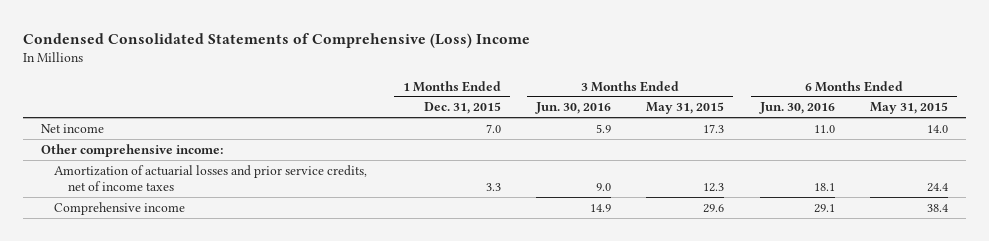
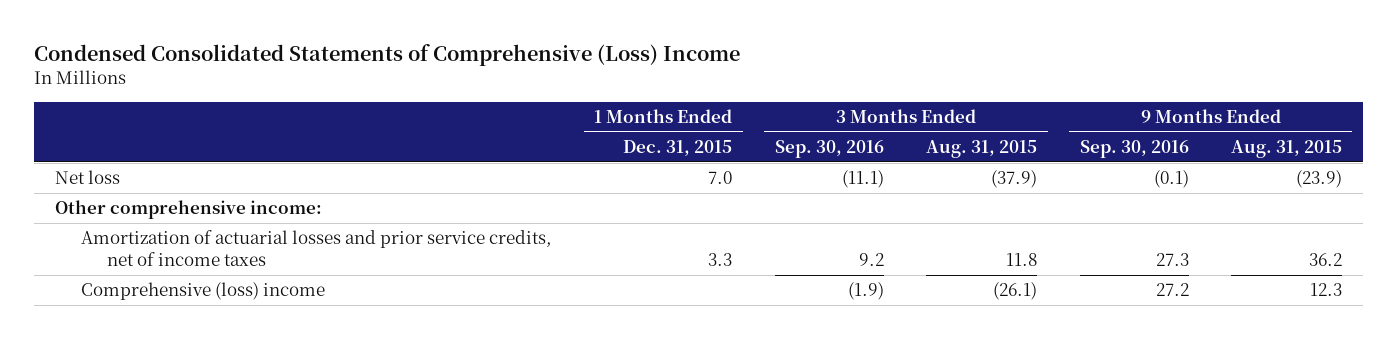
- | 1 Months Ended Dec. 31, 2015 | 3 Months Ended Jun. 30, 2016 | 3 Months Ended May 31, 2015 | 6 Months Ended Jun. 30, 2016 | 6 Months Ended May 31, 2015
+ | 1 Months Ended Dec. 31, 2015 | 3 Months Ended Sep. 30, 2016 | 3 Months Ended Aug. 31, 2015 | 9 Months Ended Sep. 30, 2016 | 9 Months Ended Aug. 31, 2015
- Net income | 7.0 | 5.9 | 17.3 | 11.0 | 14.0
+ Net loss | 7.0 | (11.1) | (37.9) | (0.1) | (23.9)
- Comprehensive income | | 14.9 | 29.6 | 29.1 | 38.4
+ Comprehensive (loss) income | | (1.9) | (26.1) | 27.2 | 12.3

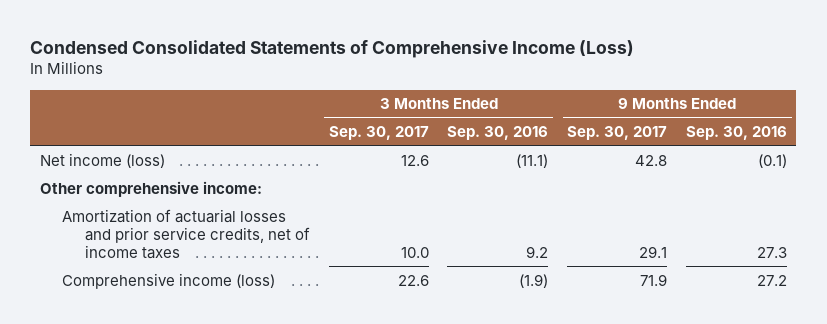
- Condensed Consolidated Statements of Comprehensive (Loss) Income
+ Condensed Consolidated Statements of Comprehensive Income (Loss)
- | 1 Months Ended Dec. 31, 2015 | 3 Months Ended Sep. 30, 2016 | 3 Months Ended Aug. 31, 2015 | 9 Months Ended Sep. 30, 2016 | 9 Months Ended Aug. 31, 2015
+ | 3 Months Ended Sep. 30, 2017 | 3 Months Ended Sep. 30, 2016 | 9 Months Ended Sep. 30, 2017 | 9 Months Ended Sep. 30, 2016
- Net loss | 7.0 | (11.1) | (37.9) | (0.1) | (23.9)
+ Net income (loss) | 12.6 | (11.1) | 42.8 | (0.1)
- Comprehensive (loss) income | | (1.9) | (26.1) | 27.2 | 12.3
+ Comprehensive income (loss) | 22.6 | (1.9) | 71.9 | 27.2

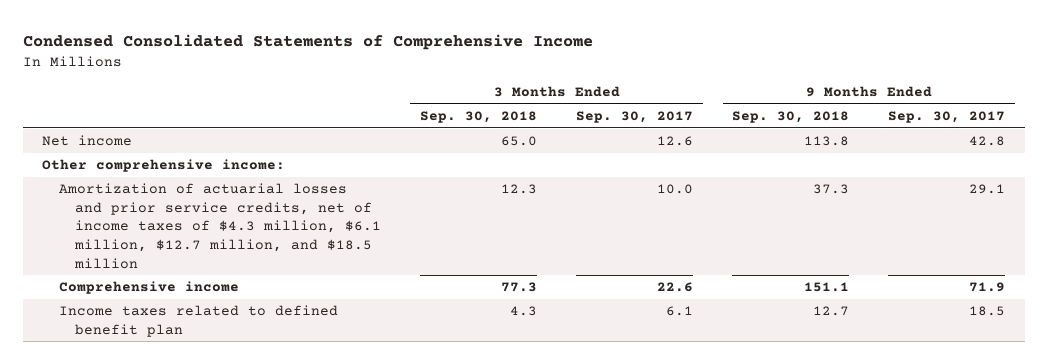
- Condensed Consolidated Statements of Comprehensive Income (Loss)
+ Condensed Consolidated Statements of Comprehensive Income
- | 3 Months Ended Sep. 30, 2017 | 3 Months Ended Sep. 30, 2016 | 9 Months Ended Sep. 30, 2017 | 9 Months Ended Sep. 30, 2016
+ | 3 Months Ended Sep. 30, 2018 | 3 Months Ended Sep. 30, 2017 | 9 Months Ended Sep. 30, 2018 | 9 Months Ended Sep. 30, 2017
- Net income (loss) | 12.6 | (11.1) | 42.8 | (0.1)
+ Net income | 65.0 | 12.6 | 113.8 | 42.8
- Amortization of actuarial losses and prior service credits, net of income taxes | 10.0 | 9.2 | 29.1 | 27.3
- Comprehensive income (loss) | 22.6 | (1.9) | 71.9 | 27.2
+ Amortization of actuarial losses and prior service credits, net of income taxes of $4.3 million, $6.1 million, $12.7 million, and $18.5 million | 12.3 | 10.0 | 37.3 | 29.1
+ Comprehensive income | 77.3 | 22.6 | 151.1 | 71.9
+ Income taxes related to defined benefit plan | 4.3 | 6.1 | 12.7 | 18.5

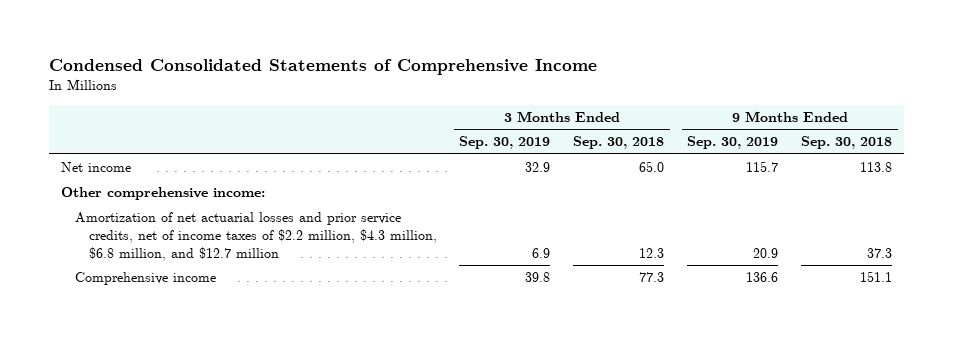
- | 3 Months Ended Sep. 30, 2018 | 3 Months Ended Sep. 30, 2017 | 9 Months Ended Sep. 30, 2018 | 9 Months Ended Sep. 30, 2017
+ | 3 Months Ended Sep. 30, 2019 | 3 Months Ended Sep. 30, 2018 | 9 Months Ended Sep. 30, 2019 | 9 Months Ended Sep. 30, 2018
- Amortization of actuarial losses and prior service credits, net of income taxes of $4.3 million, $6.1 million, $12.7 million, and $18.5 million | 12.3 | 10.0 | 37.3 | 29.1
+ Amortization of net actuarial losses and prior service credits, net of income taxes of $2.2 million, $4.3 million, $6.8 million, and $12.7 million | 6.9 | 12.3 | 20.9 | 37.3
- Income taxes related to defined benefit plan | 4.3 | 6.1 | 12.7 | 18.5

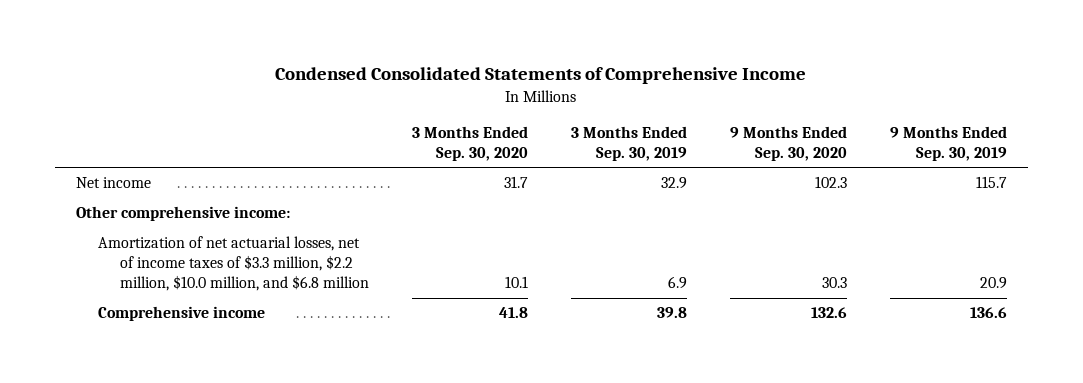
- | 3 Months Ended Sep. 30, 2019 | 3 Months Ended Sep. 30, 2018 | 9 Months Ended Sep. 30, 2019 | 9 Months Ended Sep. 30, 2018
+ | 3 Months Ended Sep. 30, 2020 | 3 Months Ended Sep. 30, 2019 | 9 Months Ended Sep. 30, 2020 | 9 Months Ended Sep. 30, 2019
- Amortization of net actuarial losses and prior service credits, net of income taxes of $2.2 million, $4.3 million, $6.8 million, and $12.7 million | 6.9 | 12.3 | 20.9 | 37.3
+ Amortization of net actuarial losses, net of income taxes of $3.3 million, $2.2 million, $10.0 million, and $6.8 million | 10.1 | 6.9 | 30.3 | 20.9

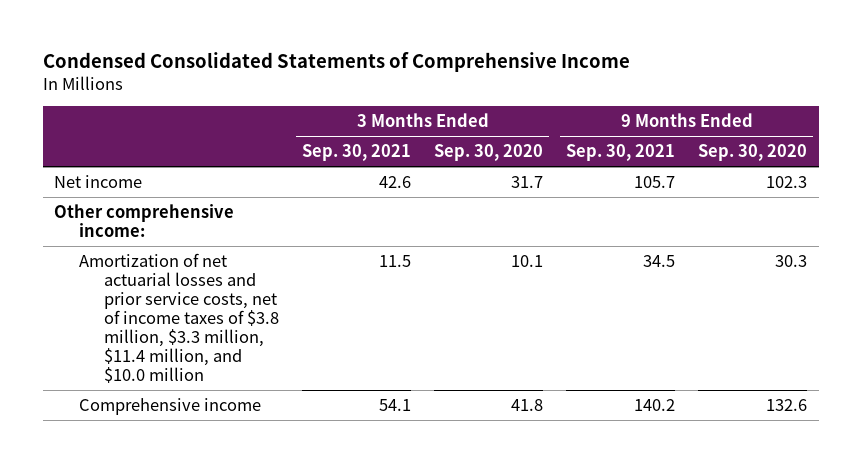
- | 3 Months Ended Sep. 30, 2020 | 3 Months Ended Sep. 30, 2019 | 9 Months Ended Sep. 30, 2020 | 9 Months Ended Sep. 30, 2019
+ | 3 Months Ended Sep. 30, 2021 | 3 Months Ended Sep. 30, 2020 | 9 Months Ended Sep. 30, 2021 | 9 Months Ended Sep. 30, 2020
- Amortization of net actuarial losses, net of income taxes of $3.3 million, $2.2 million, $10.0 million, and $6.8 million | 10.1 | 6.9 | 30.3 | 20.9
+ Amortization of net actuarial losses and prior service costs, net of income taxes of $3.8 million, $3.3 million, $11.4 million, and $10.0 million | 11.5 | 10.1 | 34.5 | 30.3

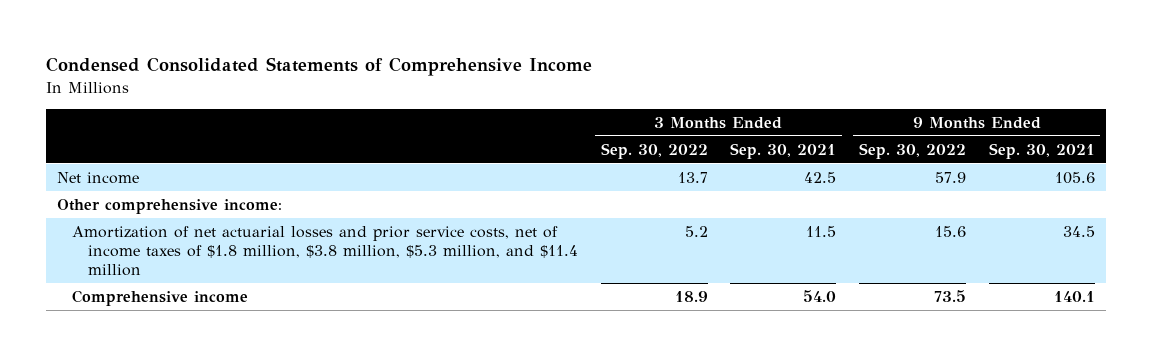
- | 3 Months Ended Sep. 30, 2021 | 3 Months Ended Sep. 30, 2020 | 9 Months Ended Sep. 30, 2021 | 9 Months Ended Sep. 30, 2020
+ | 3 Months Ended Sep. 30, 2022 | 3 Months Ended Sep. 30, 2021 | 9 Months Ended Sep. 30, 2022 | 9 Months Ended Sep. 30, 2021
- Net income | 42.6 | 31.7 | 105.7 | 102.3
+ Net income | 13.7 | 42.5 | 57.9 | 105.6
- Amortization of net actuarial losses and prior service costs, net of income taxes of $3.8 million, $3.3 million, $11.4 million, and $10.0 million | 11.5 | 10.1 | 34.5 | 30.3
- Comprehensive income | 54.1 | 41.8 | 140.2 | 132.6
+ Amortization of net actuarial losses and prior service costs, net of income taxes of $1.8 million, $3.8 million, $5.3 million, and $11.4 million | 5.2 | 11.5 | 15.6 | 34.5
+ Comprehensive income | 18.9 | 54.0 | 73.5 | 140.1

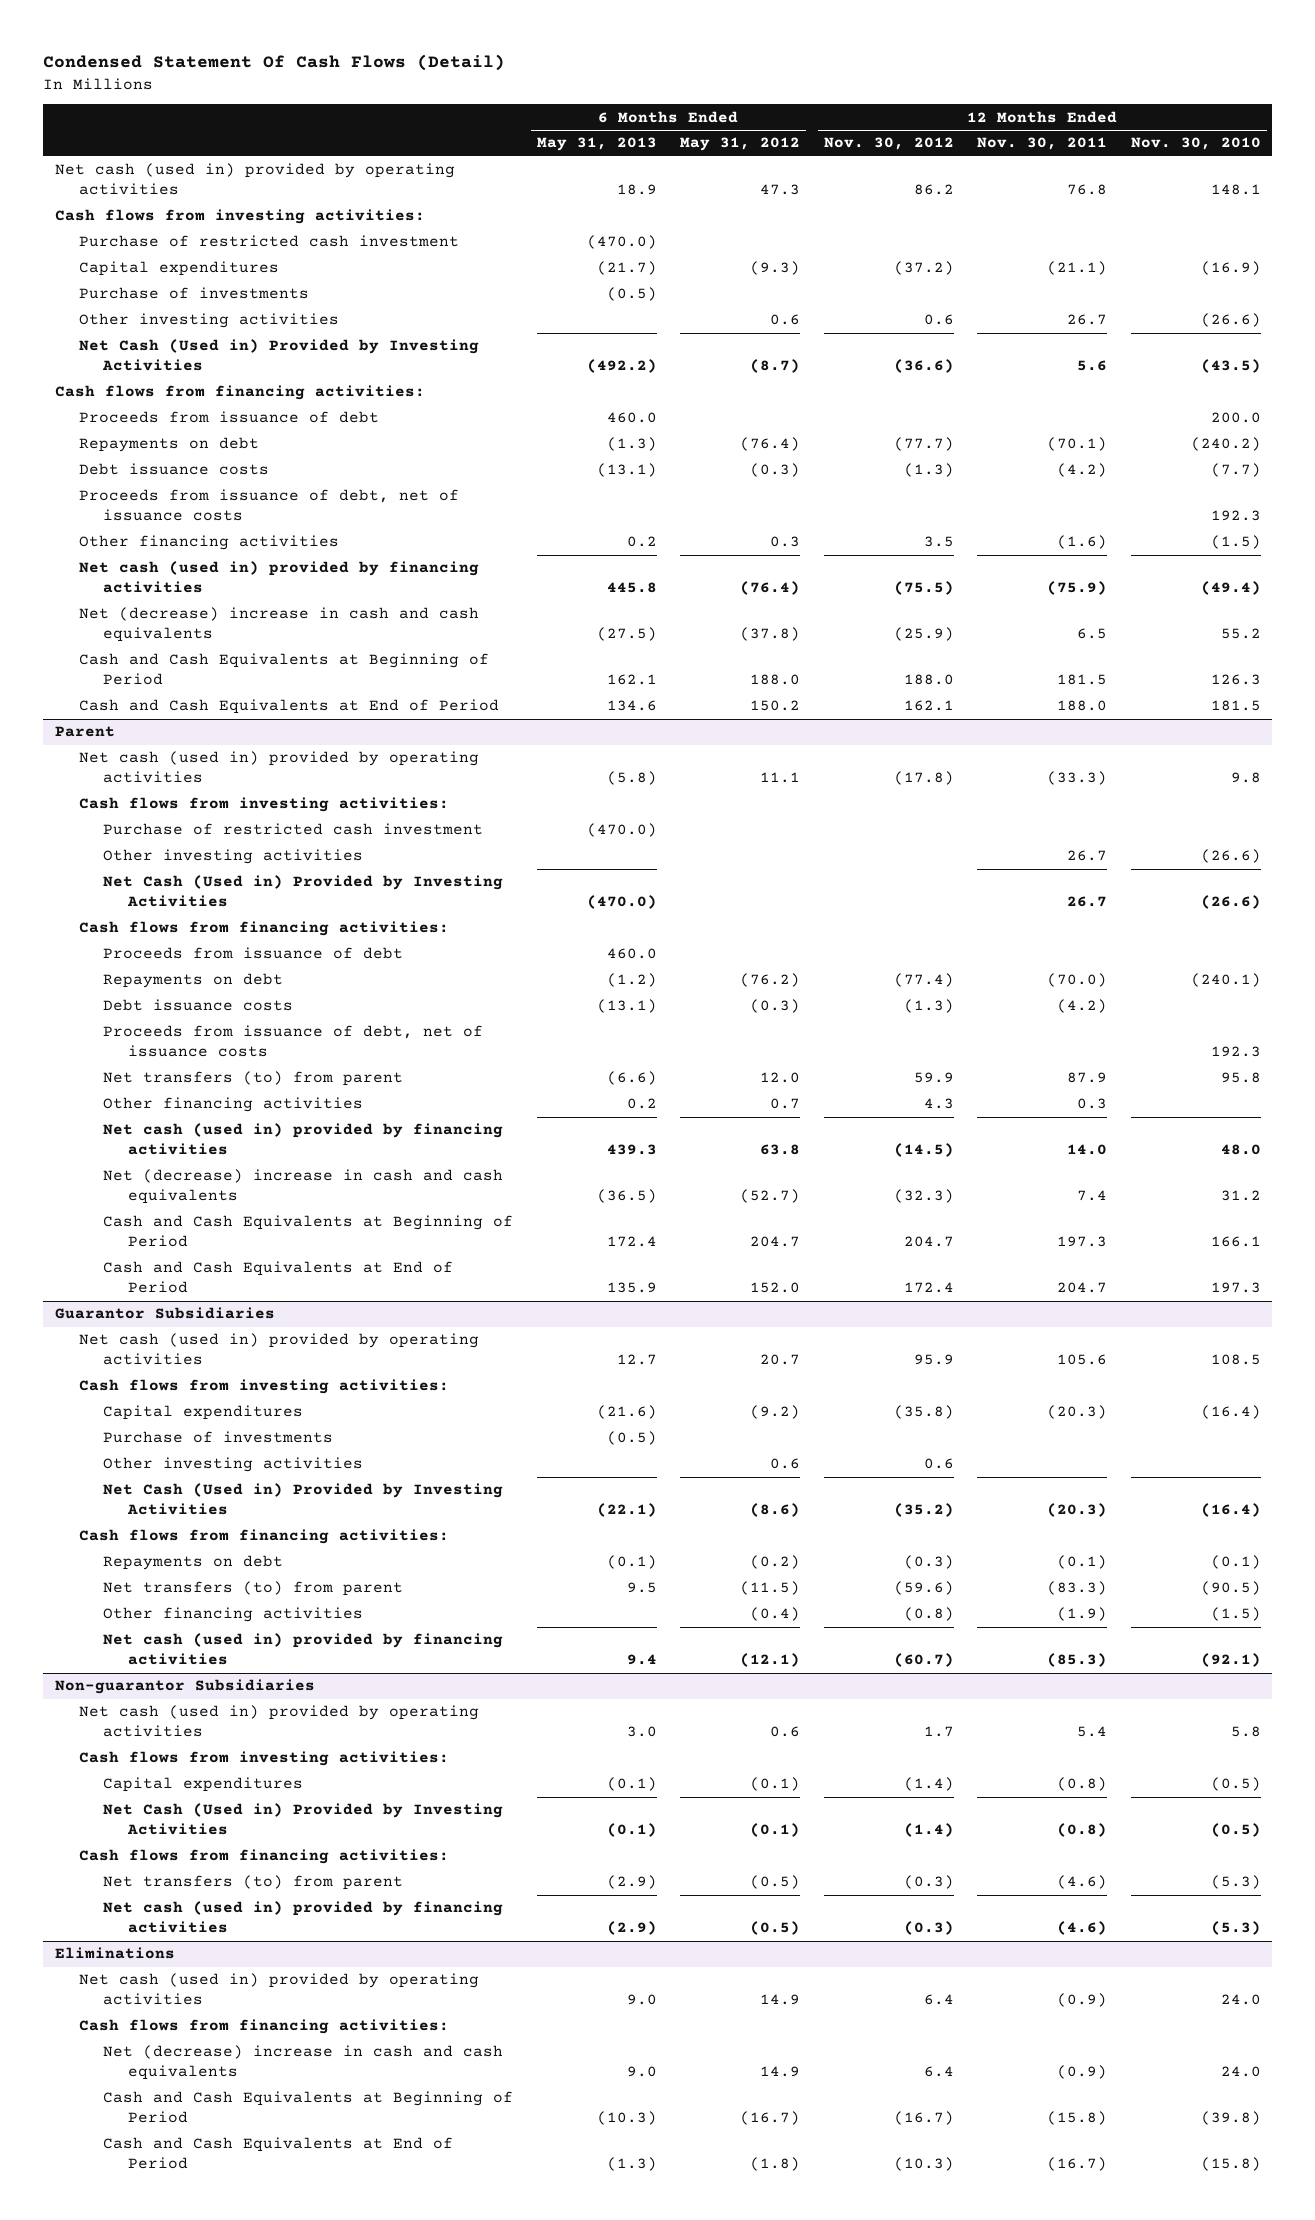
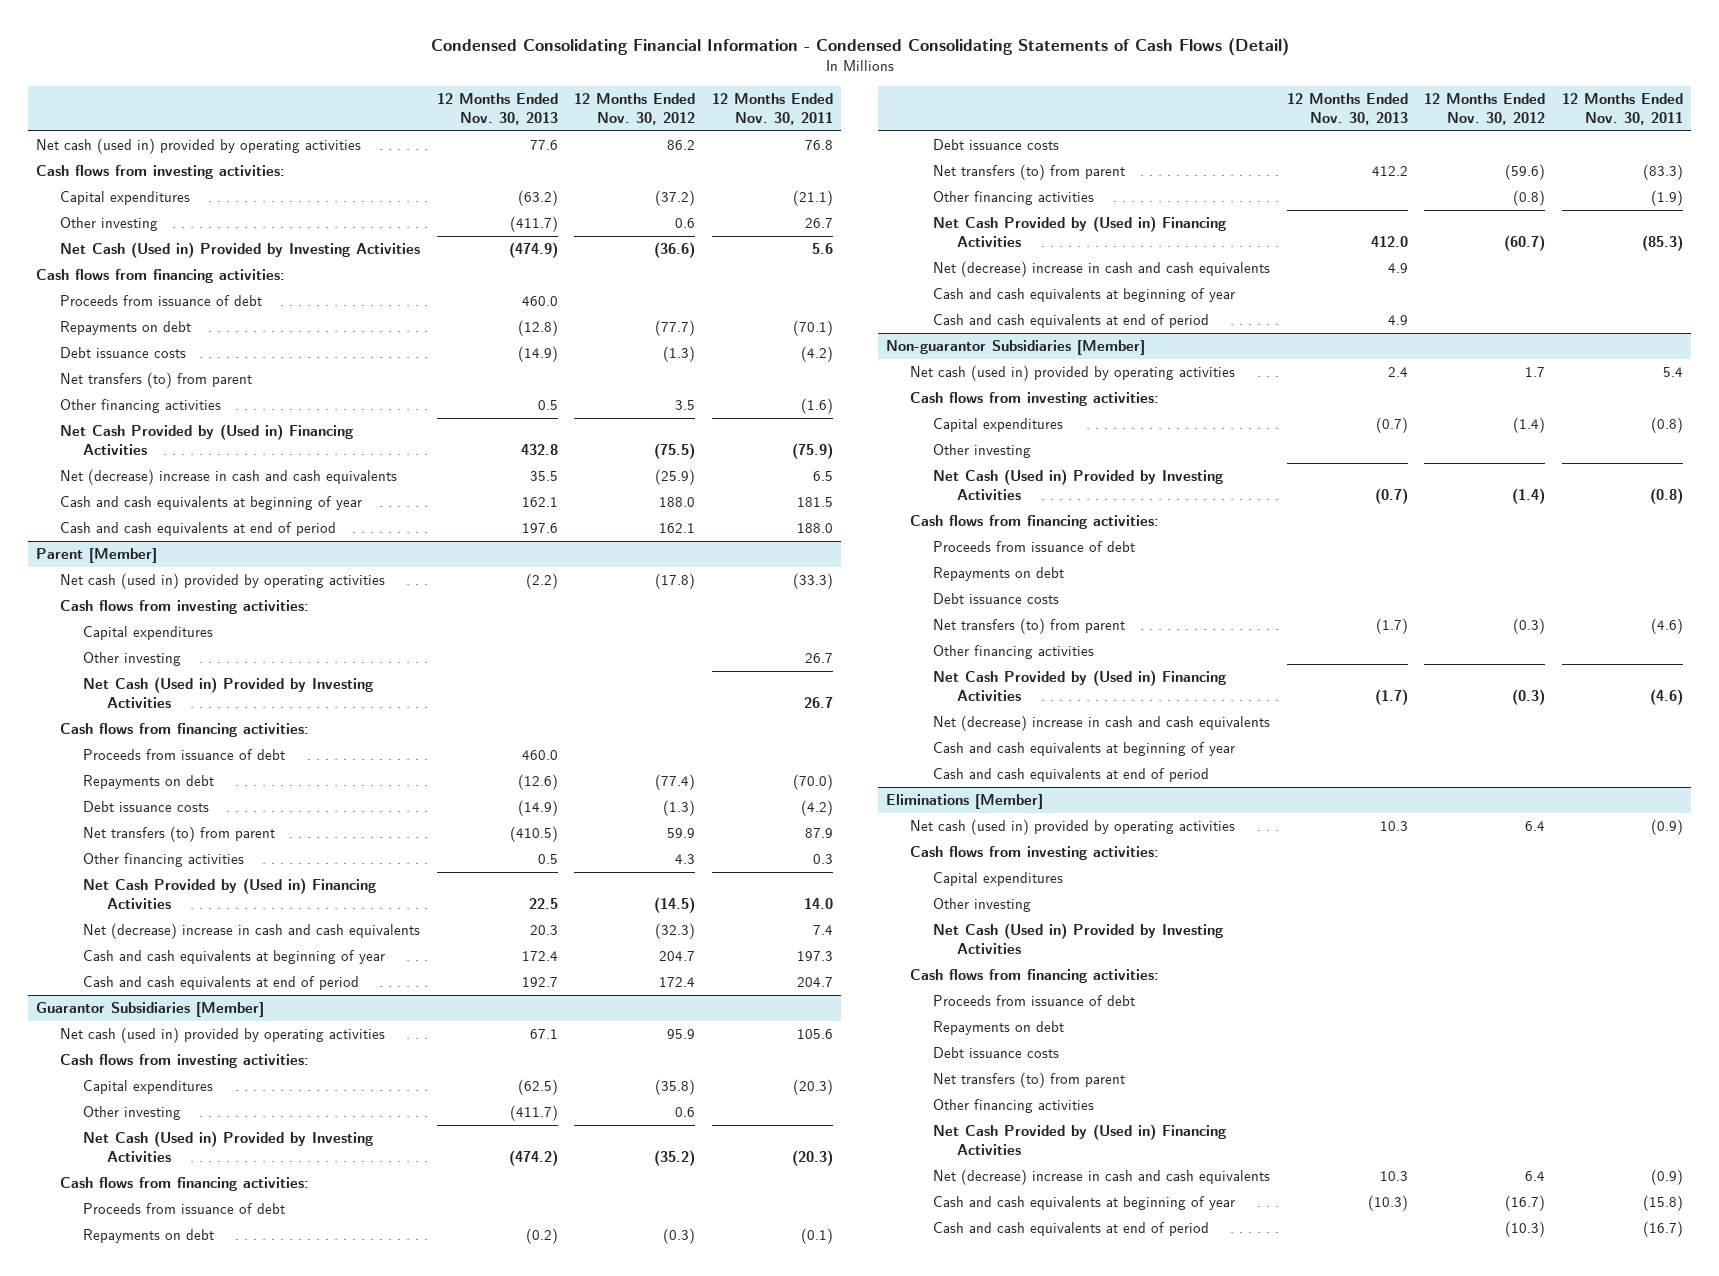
- Condensed Statement Of Cash Flows (Detail)
+ Condensed Consolidating Financial Information - Condensed Consolidating Statements of Cash Flows (Detail)
- | 6 Months Ended May 31, 2013 | 6 Months Ended May 31, 2012 | 12 Months Ended Nov. 30, 2012 | 12 Months Ended Nov. 30, 2011 | 12 Months Ended Nov. 30, 2010
+ | 12 Months Ended Nov. 30, 2013 | 12 Months Ended Nov. 30, 2012 | 12 Months Ended Nov. 30, 2011
- Purchase of restricted cash investment | (470.0) | | | |
- Purchase of investments | (0.5) | | | |
- Other investing activities | | 0.6 | 0.6 | 26.7 | (26.6)
+ Other investing | (411.7) | 0.6 | 26.7
- Proceeds from issuance of debt, net of issuance costs | | | | | 192.3
+ Net transfers (to) from parent
- Net cash (used in) provided by financing activities | 445.8 | (76.4) | (75.5) | (75.9) | (49.4)
+ Net Cash Provided by (Used in) Financing Activities | 432.8 | (75.5) | (75.9)
- Cash and Cash Equivalents at Beginning of Period | 162.1 | 188.0 | 188.0 | 181.5 | 126.3
- Cash and Cash Equivalents at End of Period | 134.6 | 150.2 | 162.1 | 188.0 | 181.5
- Parent
+ Cash and cash equivalents at beginning of year | 162.1 | 188.0 | 181.5
+ Cash and cash equivalents at end of period | 197.6 | 162.1 | 188.0
+ Parent [Member]
- Purchase of restricted cash investment | (470.0) | | | |
- Other investing activities | | | | 26.7 | (26.6)
+ Capital expenditures
+ Other investing | | | 26.7
- Proceeds from issuance of debt, net of issuance costs | | | | | 192.3
- Net cash (used in) provided by financing activities | 439.3 | 63.8 | (14.5) | 14.0 | 48.0
+ Net Cash Provided by (Used in) Financing Activities | 22.5 | (14.5) | 14.0
- Cash and Cash Equivalents at Beginning of Period | 172.4 | 204.7 | 204.7 | 197.3 | 166.1
- Cash and Cash Equivalents at End of Period | 135.9 | 152.0 | 172.4 | 204.7 | 197.3
- Guarantor Subsidiaries
+ Cash and cash equivalents at beginning of year | 172.4 | 204.7 | 197.3
+ Cash and cash equivalents at end of period | 192.7 | 172.4 | 204.7
+ Guarantor Subsidiaries [Member]
- Purchase of investments | (0.5) | | | |
- Other investing activities | | 0.6 | 0.6 | |
+ Other investing | (411.7) | 0.6 |
+ Proceeds from issuance of debt
+ Debt issuance costs
- Net cash (used in) provided by financing activities | 9.4 | (12.1) | (60.7) | (85.3) | (92.1)
- Non-guarantor Subsidiaries
+ Net Cash Provided by (Used in) Financing Activities | 412.0 | (60.7) | (85.3)
+ Net (decrease) increase in cash and cash equivalents | 4.9 | |
+ Cash and cash equivalents at beginning of year
+ Cash and cash equivalents at end of period | 4.9 | |
+ Non-guarantor Subsidiaries [Member]
+ Other investing
+ Proceeds from issuance of debt
+ Repayments on debt
+ Debt issuance costs
- Net cash (used in) provided by financing activities | (2.9) | (0.5) | (0.3) | (4.6) | (5.3)
- Eliminations
+ Other financing activities
+ Net Cash Provided by (Used in) Financing Activities | (1.7) | (0.3) | (4.6)
+ Net (decrease) increase in cash and cash equivalents
+ Cash and cash equivalents at beginning of year
+ Cash and cash equivalents at end of period
+ Eliminations [Member]
+ Cash flows from investing activities:
+ Capital expenditures
+ Other investing
+ Net Cash (Used in) Provided by Investing Activities
+ Proceeds from issuance of debt
+ Repayments on debt
+ Debt issuance costs
+ Net transfers (to) from parent
+ Other financing activities
+ Net Cash Provided by (Used in) Financing Activities
- Cash and Cash Equivalents at Beginning of Period | (10.3) | (16.7) | (16.7) | (15.8) | (39.8)
- Cash and Cash Equivalents at End of Period | (1.3) | (1.8) | (10.3) | (16.7) | (15.8)
+ Cash and cash equivalents at beginning of year | (10.3) | (16.7) | (15.8)
+ Cash and cash equivalents at end of period | | (10.3) | (16.7)

